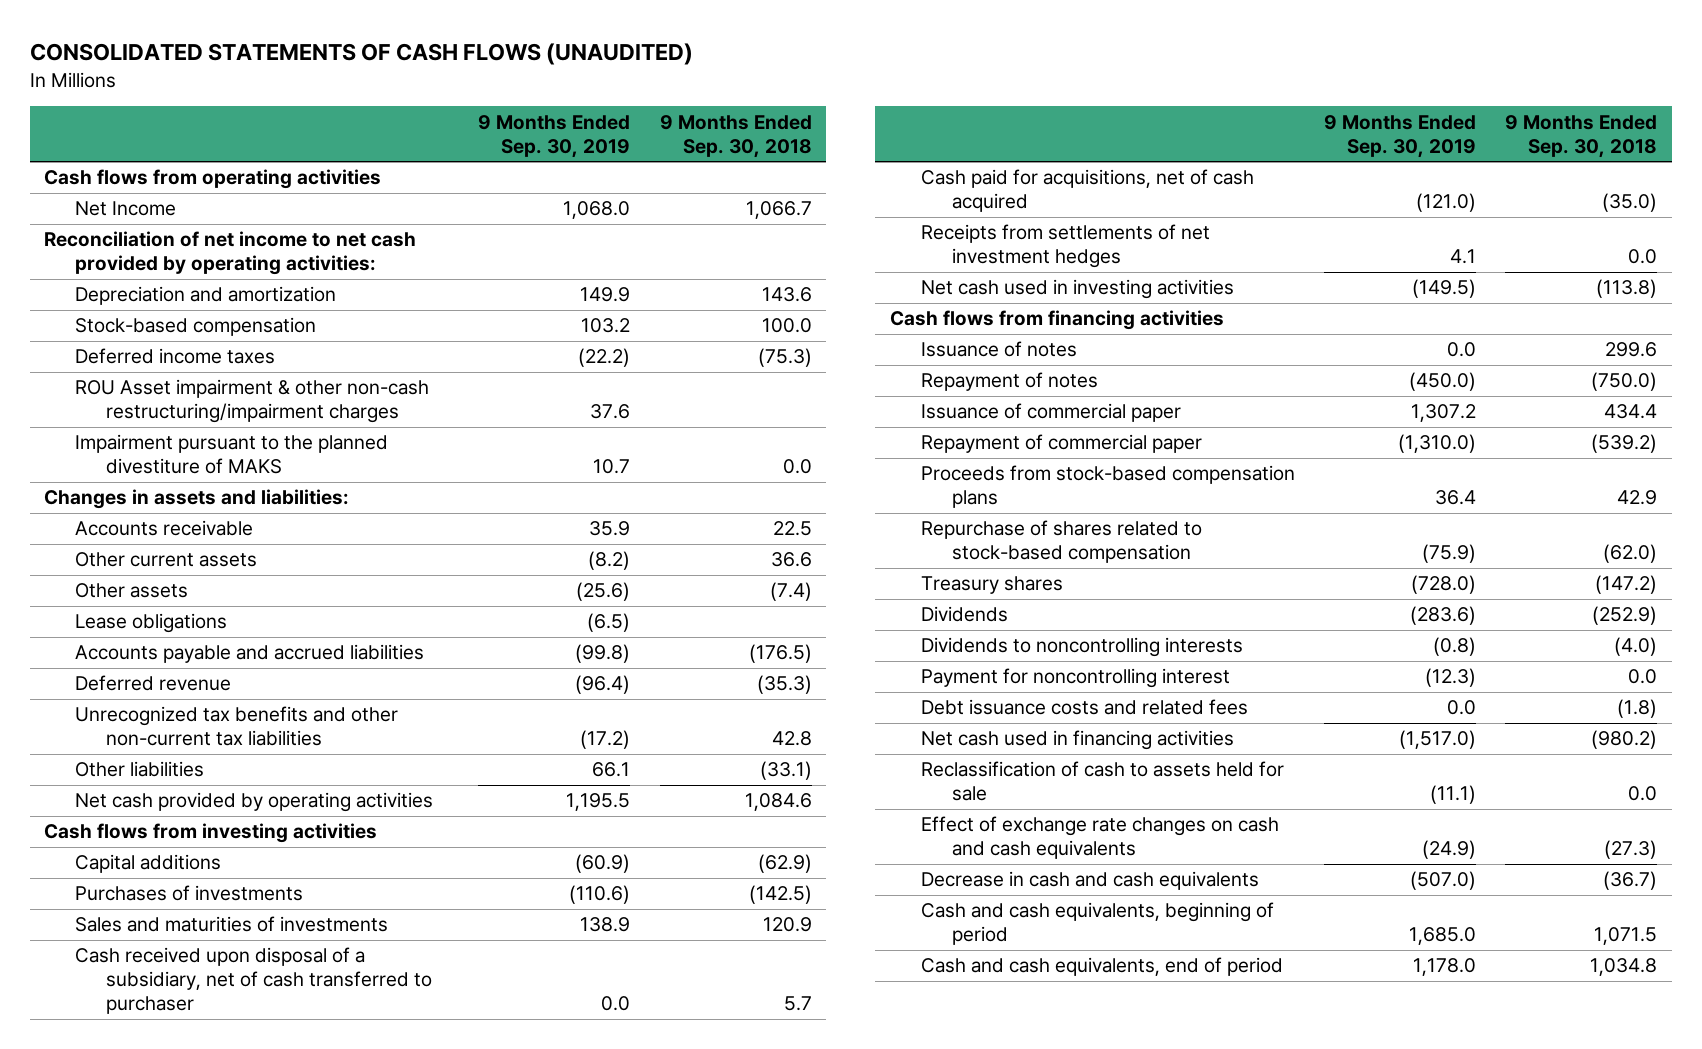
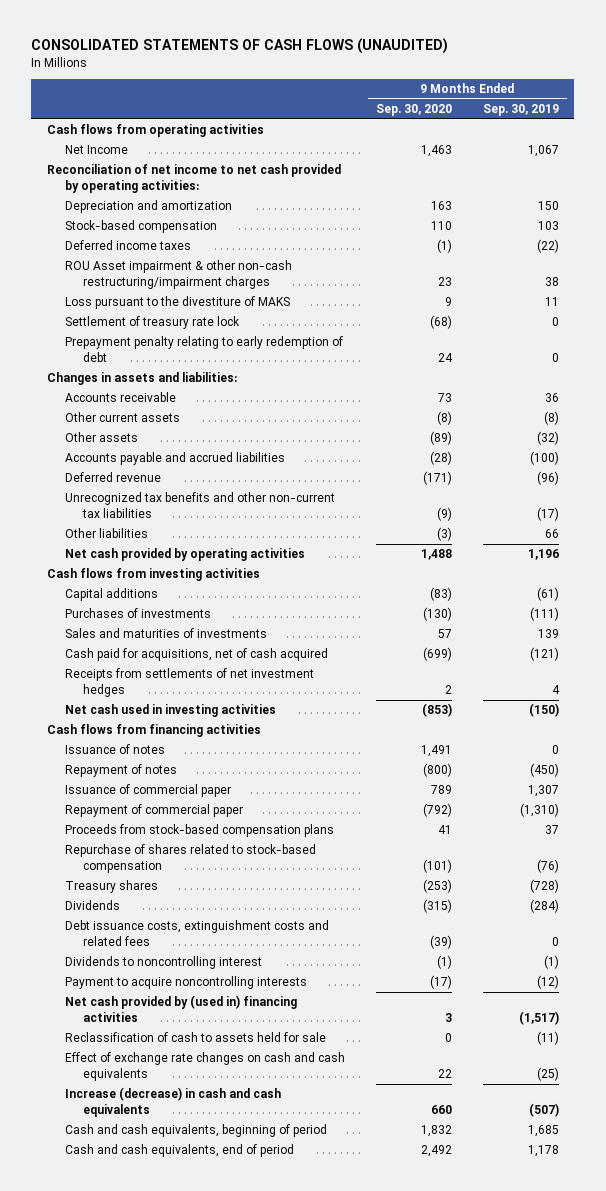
- | 9 Months Ended Sep. 30, 2019 | 9 Months Ended Sep. 30, 2018
+ | 9 Months Ended Sep. 30, 2020 | 9 Months Ended Sep. 30, 2019
- Net Income | 1,068.0 | 1,066.7
+ Net Income | 1,463 | 1,067
- Depreciation and amortization | 149.9 | 143.6
- Stock-based compensation | 103.2 | 100.0
- Deferred income taxes | (22.2) | (75.3)
- ROU Asset impairment & other non-cash restructuring/impairment charges | 37.6 |
- Impairment pursuant to the planned divestiture of MAKS | 10.7 | 0.0
+ Depreciation and amortization | 163 | 150
+ Stock-based compensation | 110 | 103
+ Deferred income taxes | (1) | (22)
+ ROU Asset impairment & other non-cash restructuring/impairment charges | 23 | 38
+ Loss pursuant to the divestiture of MAKS | 9 | 11
+ Settlement of treasury rate lock | (68) | 0
+ Prepayment penalty relating to early redemption of debt | 24 | 0
- Accounts receivable | 35.9 | 22.5
- Other current assets | (8.2) | 36.6
- Other assets | (25.6) | (7.4)
- Lease obligations | (6.5) |
- Accounts payable and accrued liabilities | (99.8) | (176.5)
- Deferred revenue | (96.4) | (35.3)
- Unrecognized tax benefits and other non-current tax liabilities | (17.2) | 42.8
- Other liabilities | 66.1 | (33.1)
- Net cash provided by operating activities | 1,195.5 | 1,084.6
+ Accounts receivable | 73 | 36
+ Other current assets | (8) | (8)
+ Other assets | (89) | (32)
+ Accounts payable and accrued liabilities | (28) | (100)
+ Deferred revenue | (171) | (96)
+ Unrecognized tax benefits and other non-current tax liabilities | (9) | (17)
+ Other liabilities | (3) | 66
+ Net cash provided by operating activities | 1,488 | 1,196
- Capital additions | (60.9) | (62.9)
- Purchases of investments | (110.6) | (142.5)
- Sales and maturities of investments | 138.9 | 120.9
- Cash received upon disposal of a subsidiary, net of cash transferred to purchaser | 0.0 | 5.7
- Cash paid for acquisitions, net of cash acquired | (121.0) | (35.0)
- Receipts from settlements of net investment hedges | 4.1 | 0.0
- Net cash used in investing activities | (149.5) | (113.8)
+ Capital additions | (83) | (61)
+ Purchases of investments | (130) | (111)
+ Sales and maturities of investments | 57 | 139
+ Cash paid for acquisitions, net of cash acquired | (699) | (121)
+ Receipts from settlements of net investment hedges | 2 | 4
+ Net cash used in investing activities | (853) | (150)
- Issuance of notes | 0.0 | 299.6
- Repayment of notes | (450.0) | (750.0)
- Issuance of commercial paper | 1,307.2 | 434.4
- Repayment of commercial paper | (1,310.0) | (539.2)
- Proceeds from stock-based compensation plans | 36.4 | 42.9
- Repurchase of shares related to stock-based compensation | (75.9) | (62.0)
- Treasury shares | (728.0) | (147.2)
- Dividends | (283.6) | (252.9)
- Dividends to noncontrolling interests | (0.8) | (4.0)
- Payment for noncontrolling interest | (12.3) | 0.0
- Debt issuance costs and related fees | 0.0 | (1.8)
- Net cash used in financing activities | (1,517.0) | (980.2)
- Reclassification of cash to assets held for sale | (11.1) | 0.0
- Effect of exchange rate changes on cash and cash equivalents | (24.9) | (27.3)
- Decrease in cash and cash equivalents | (507.0) | (36.7)
- Cash and cash equivalents, beginning of period | 1,685.0 | 1,071.5
- Cash and cash equivalents, end of period | 1,178.0 | 1,034.8
+ Issuance of notes | 1,491 | 0
+ Repayment of notes | (800) | (450)
+ Issuance of commercial paper | 789 | 1,307
+ Repayment of commercial paper | (792) | (1,310)
+ Proceeds from stock-based compensation plans | 41 | 37
+ Repurchase of shares related to stock-based compensation | (101) | (76)
+ Treasury shares | (253) | (728)
+ Dividends | (315) | (284)
+ Debt issuance costs, extinguishment costs and related fees | (39) | 0
+ Dividends to noncontrolling interest | (1) | (1)
+ Payment to acquire noncontrolling interests | (17) | (12)
+ Net cash provided by (used in) financing activities | 3 | (1,517)
+ Reclassification of cash to assets held for sale | 0 | (11)
+ Effect of exchange rate changes on cash and cash equivalents | 22 | (25)
+ Increase (decrease) in cash and cash equivalents | 660 | (507)
+ Cash and cash equivalents, beginning of period | 1,832 | 1,685
+ Cash and cash equivalents, end of period | 2,492 | 1,178

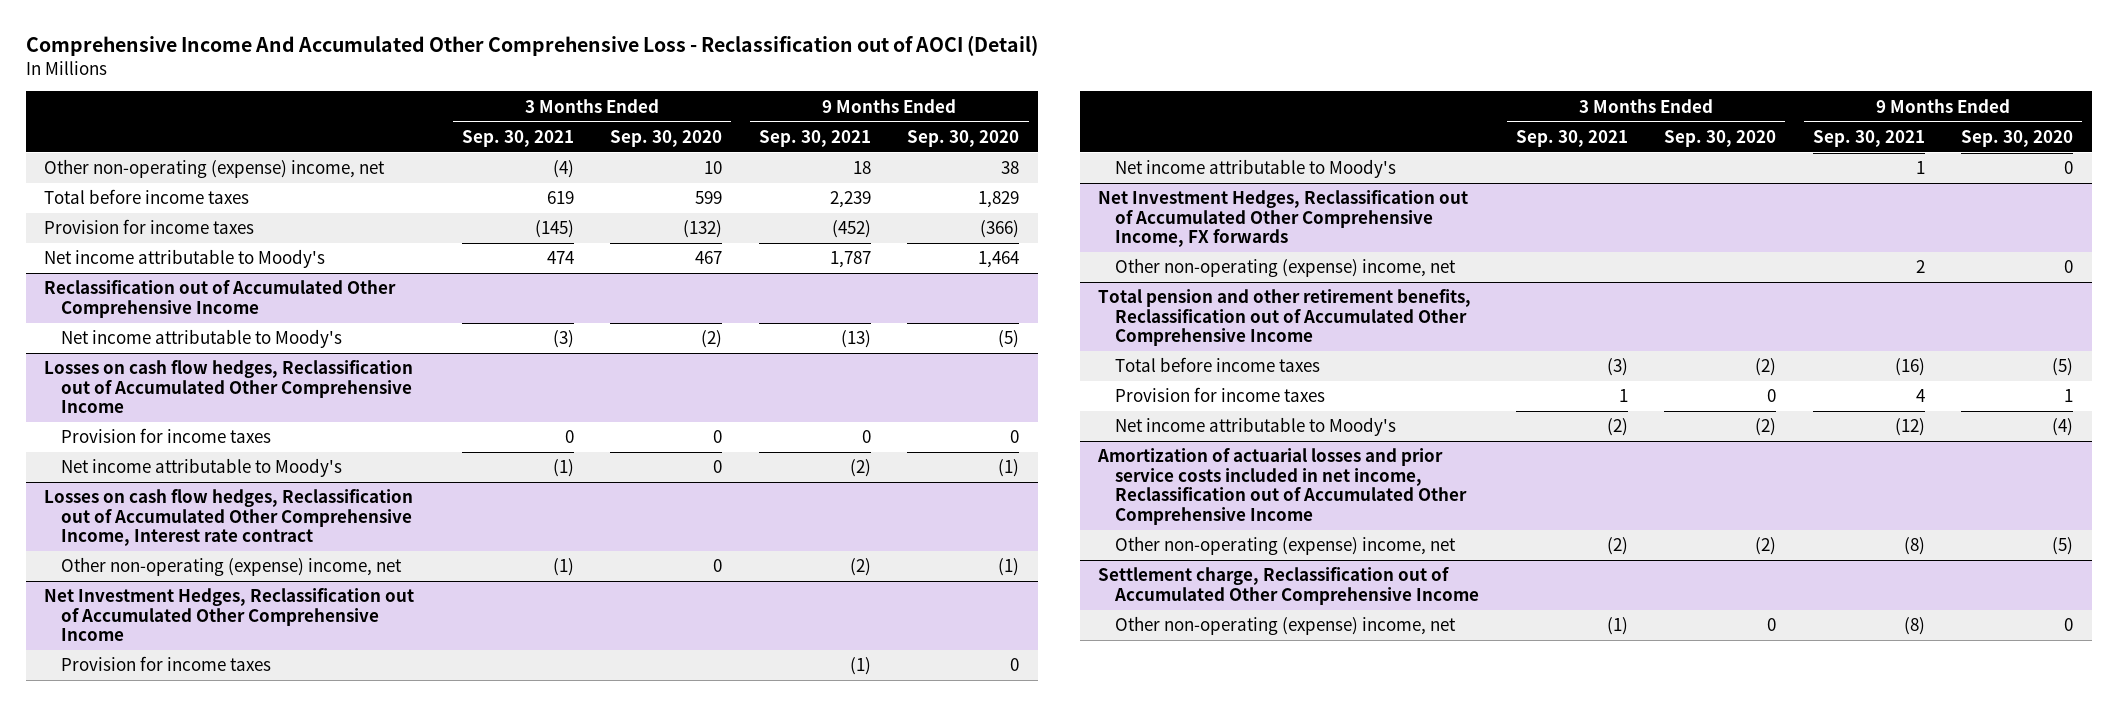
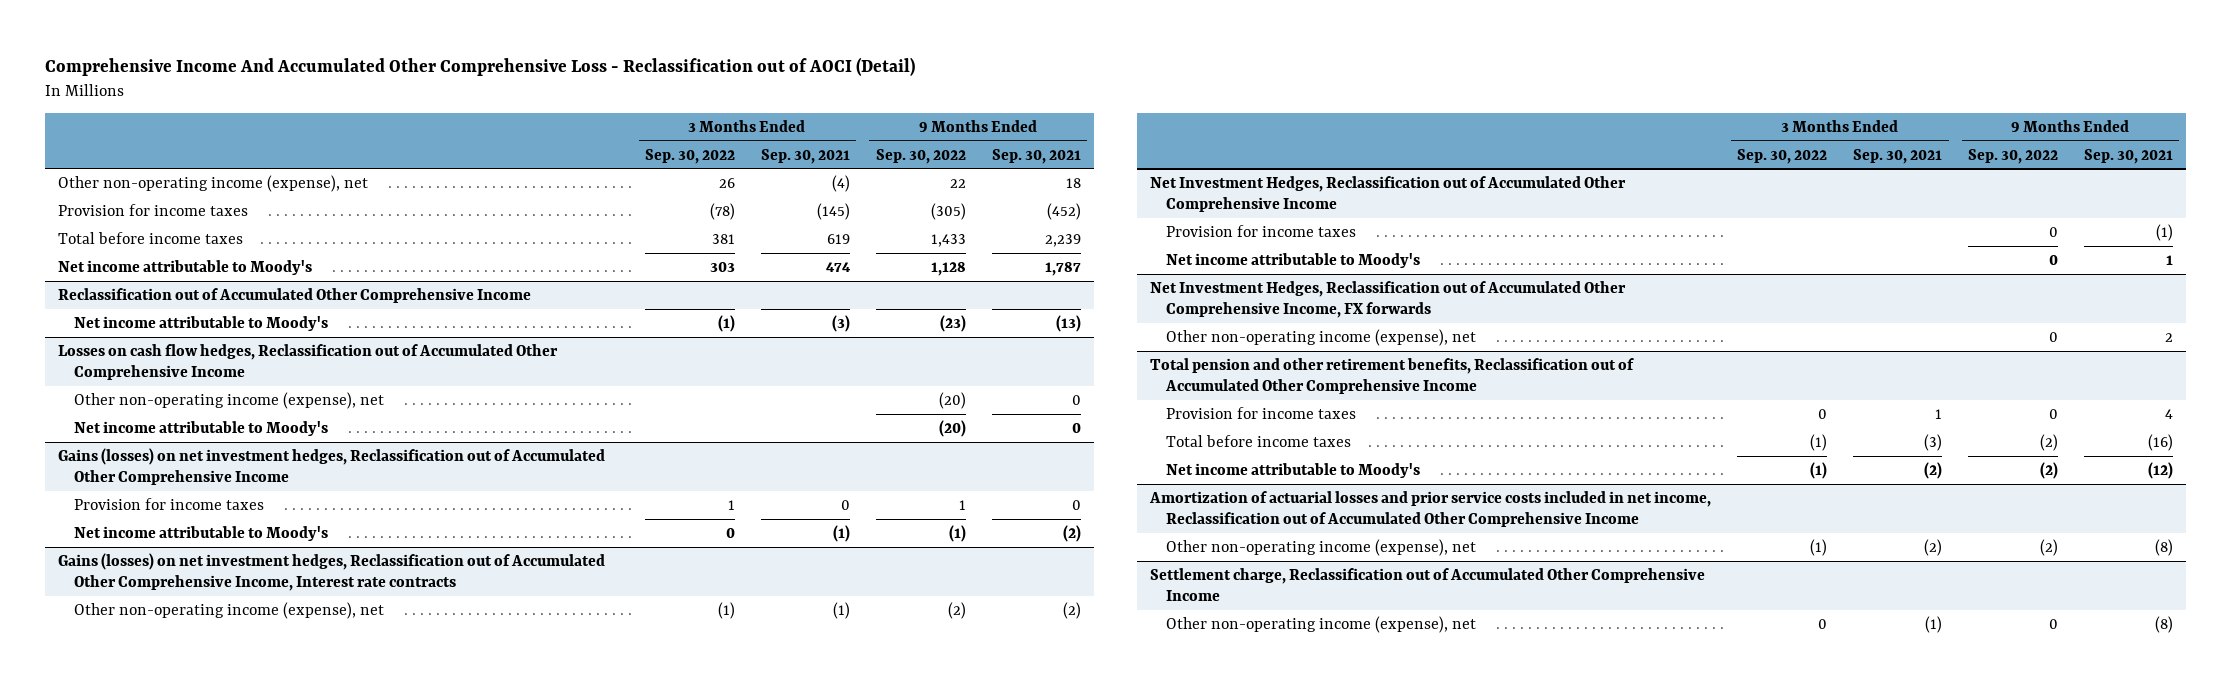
- | 3 Months Ended Sep. 30, 2021 | 3 Months Ended Sep. 30, 2020 | 9 Months Ended Sep. 30, 2021 | 9 Months Ended Sep. 30, 2020
+ | 3 Months Ended Sep. 30, 2022 | 3 Months Ended Sep. 30, 2021 | 9 Months Ended Sep. 30, 2022 | 9 Months Ended Sep. 30, 2021
- Other non-operating (expense) income, net | (4) | 10 | 18 | 38
+ Other non-operating income (expense), net | 26 | (4) | 22 | 18
moved down: Total before income taxes | 381 | 619 | 1,433 | 2,239
@ Losses on cash flow hedges, Reclassification out of Accumulated Other Comprehensive Income
+ Other non-operating income (expense), net | | | (20) | 0
+ Net income attributable to Moody's | | | (20) | 0
+ Gains (losses) on net investment hedges, Reclassification out of Accumulated Other Comprehensive Income
- Losses on cash flow hedges, Reclassification out of Accumulated Other Comprehensive Income, Interest rate contract
- Other non-operating (expense) income, net | (1) | 0 | (2) | (1)
+ Gains (losses) on net investment hedges, Reclassification out of Accumulated Other Comprehensive Income, Interest rate contracts
+ Other non-operating income (expense), net | (1) | (1) | (2) | (2)
@ Net Investment Hedges, Reclassification out of Accumulated Other Comprehensive Income, FX forwards
- Other non-operating (expense) income, net | | | 2 | 0
+ Other non-operating income (expense), net | | | 0 | 2
@ Total pension and other retirement benefits, Reclassification out of Accumulated Other Comprehensive Income
moved down: Total before income taxes | (1) | (3) | (2) | (16)
@ Amortization of actuarial losses and prior service costs included in net income, Reclassification out of Accumulated Other Comprehensive Income
- Other non-operating (expense) income, net | (2) | (2) | (8) | (5)
+ Other non-operating income (expense), net | (1) | (2) | (2) | (8)
@ Settlement charge, Reclassification out of Accumulated Other Comprehensive Income
- Other non-operating (expense) income, net | (1) | 0 | (8) | 0
+ Other non-operating income (expense), net | 0 | (1) | 0 | (8)

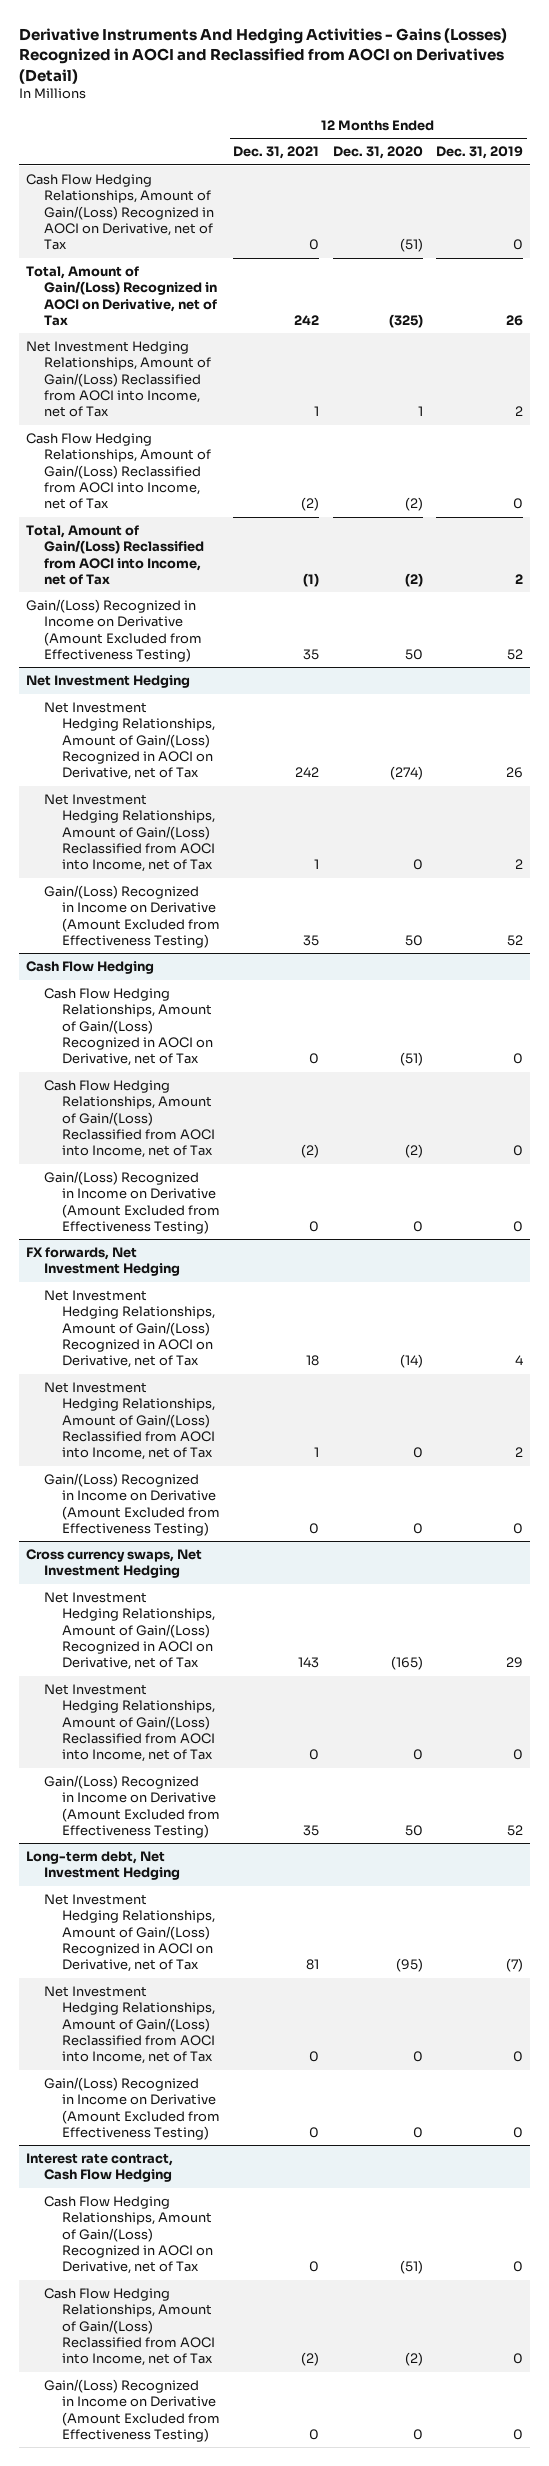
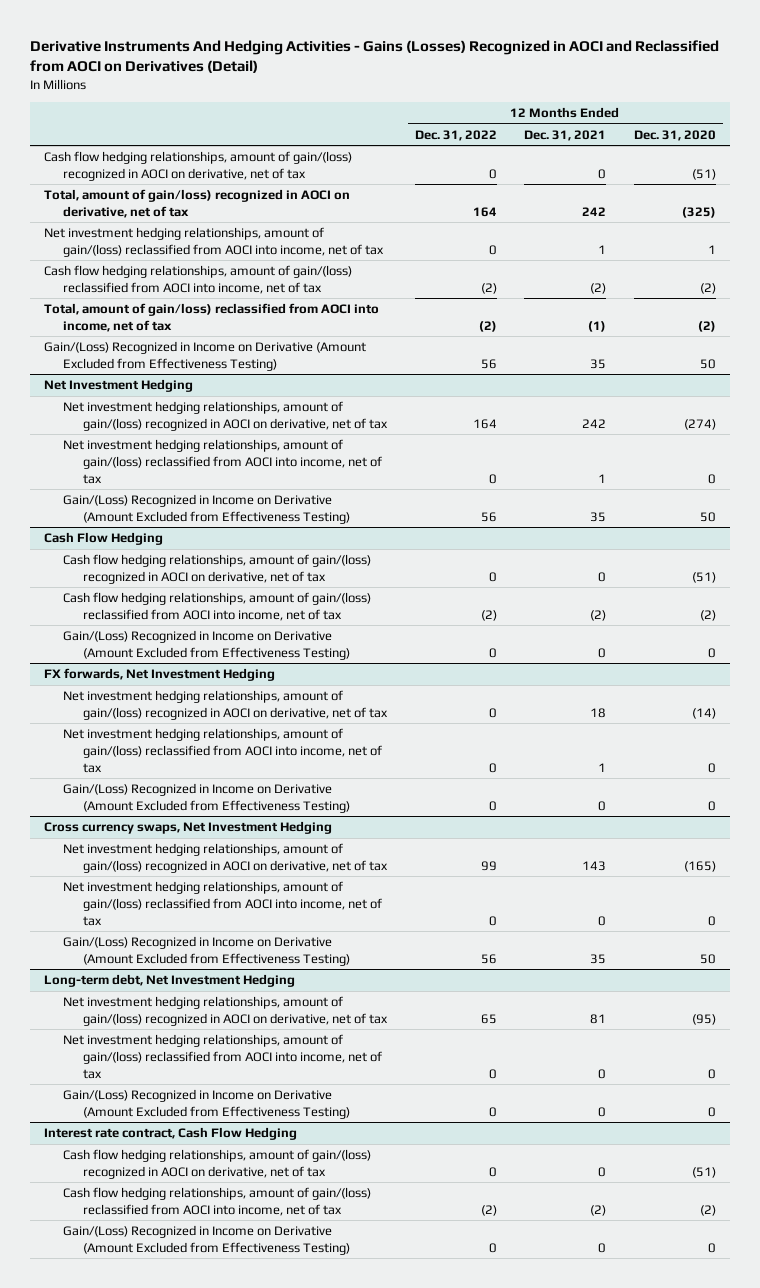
- | 12 Months Ended Dec. 31, 2021 | 12 Months Ended Dec. 31, 2020 | 12 Months Ended Dec. 31, 2019
+ | 12 Months Ended Dec. 31, 2022 | 12 Months Ended Dec. 31, 2021 | 12 Months Ended Dec. 31, 2020
- Cash Flow Hedging Relationships, Amount of Gain/(Loss) Recognized in AOCI on Derivative, net of Tax | 0 | (51) | 0
- Total, Amount of Gain/(Loss) Recognized in AOCI on Derivative, net of Tax | 242 | (325) | 26
- Net Investment Hedging Relationships, Amount of Gain/(Loss) Reclassified from AOCI into Income, net of Tax | 1 | 1 | 2
- Cash Flow Hedging Relationships, Amount of Gain/(Loss) Reclassified from AOCI into Income, net of Tax | (2) | (2) | 0
- Total, Amount of Gain/(Loss) Reclassified from AOCI into Income, net of Tax | (1) | (2) | 2
+ Cash flow hedging relationships, amount of gain/(loss) recognized in AOCI on derivative, net of tax | 0 | 0 | (51)
+ Total, amount of gain/loss) recognized in AOCI on derivative, net of tax | 164 | 242 | (325)
+ Net investment hedging relationships, amount of gain/(loss) reclassified from AOCI into income, net of tax | 0 | 1 | 1
+ Cash flow hedging relationships, amount of gain/(loss) reclassified from AOCI into income, net of tax | (2) | (2) | (2)
+ Total, amount of gain/loss) reclassified from AOCI into income, net of tax | (2) | (1) | (2)
@ Net Investment Hedging
- Net Investment Hedging Relationships, Amount of Gain/(Loss) Recognized in AOCI on Derivative, net of Tax | 242 | (274) | 26
- Net Investment Hedging Relationships, Amount of Gain/(Loss) Reclassified from AOCI into Income, net of Tax | 1 | 0 | 2
+ Net investment hedging relationships, amount of gain/(loss) recognized in AOCI on derivative, net of tax | 164 | 242 | (274)
+ Net investment hedging relationships, amount of gain/(loss) reclassified from AOCI into income, net of tax | 0 | 1 | 0
@ Cash Flow Hedging
- Cash Flow Hedging Relationships, Amount of Gain/(Loss) Recognized in AOCI on Derivative, net of Tax | 0 | (51) | 0
- Cash Flow Hedging Relationships, Amount of Gain/(Loss) Reclassified from AOCI into Income, net of Tax | (2) | (2) | 0
+ Cash flow hedging relationships, amount of gain/(loss) recognized in AOCI on derivative, net of tax | 0 | 0 | (51)
+ Cash flow hedging relationships, amount of gain/(loss) reclassified from AOCI into income, net of tax | (2) | (2) | (2)
@ FX forwards, Net Investment Hedging
- Net Investment Hedging Relationships, Amount of Gain/(Loss) Recognized in AOCI on Derivative, net of Tax | 18 | (14) | 4
- Net Investment Hedging Relationships, Amount of Gain/(Loss) Reclassified from AOCI into Income, net of Tax | 1 | 0 | 2
+ Net investment hedging relationships, amount of gain/(loss) recognized in AOCI on derivative, net of tax | 0 | 18 | (14)
+ Net investment hedging relationships, amount of gain/(loss) reclassified from AOCI into income, net of tax | 0 | 1 | 0
@ Cross currency swaps, Net Investment Hedging
- Net Investment Hedging Relationships, Amount of Gain/(Loss) Recognized in AOCI on Derivative, net of Tax | 143 | (165) | 29
- Net Investment Hedging Relationships, Amount of Gain/(Loss) Reclassified from AOCI into Income, net of Tax | 0 | 0 | 0
+ Net investment hedging relationships, amount of gain/(loss) recognized in AOCI on derivative, net of tax | 99 | 143 | (165)
+ Net investment hedging relationships, amount of gain/(loss) reclassified from AOCI into income, net of tax | 0 | 0 | 0
@ Long-term debt, Net Investment Hedging
- Net Investment Hedging Relationships, Amount of Gain/(Loss) Recognized in AOCI on Derivative, net of Tax | 81 | (95) | (7)
- Net Investment Hedging Relationships, Amount of Gain/(Loss) Reclassified from AOCI into Income, net of Tax | 0 | 0 | 0
+ Net investment hedging relationships, amount of gain/(loss) recognized in AOCI on derivative, net of tax | 65 | 81 | (95)
+ Net investment hedging relationships, amount of gain/(loss) reclassified from AOCI into income, net of tax | 0 | 0 | 0
@ Interest rate contract, Cash Flow Hedging
- Cash Flow Hedging Relationships, Amount of Gain/(Loss) Recognized in AOCI on Derivative, net of Tax | 0 | (51) | 0
- Cash Flow Hedging Relationships, Amount of Gain/(Loss) Reclassified from AOCI into Income, net of Tax | (2) | (2) | 0
+ Cash flow hedging relationships, amount of gain/(loss) recognized in AOCI on derivative, net of tax | 0 | 0 | (51)
+ Cash flow hedging relationships, amount of gain/(loss) reclassified from AOCI into income, net of tax | (2) | (2) | (2)

